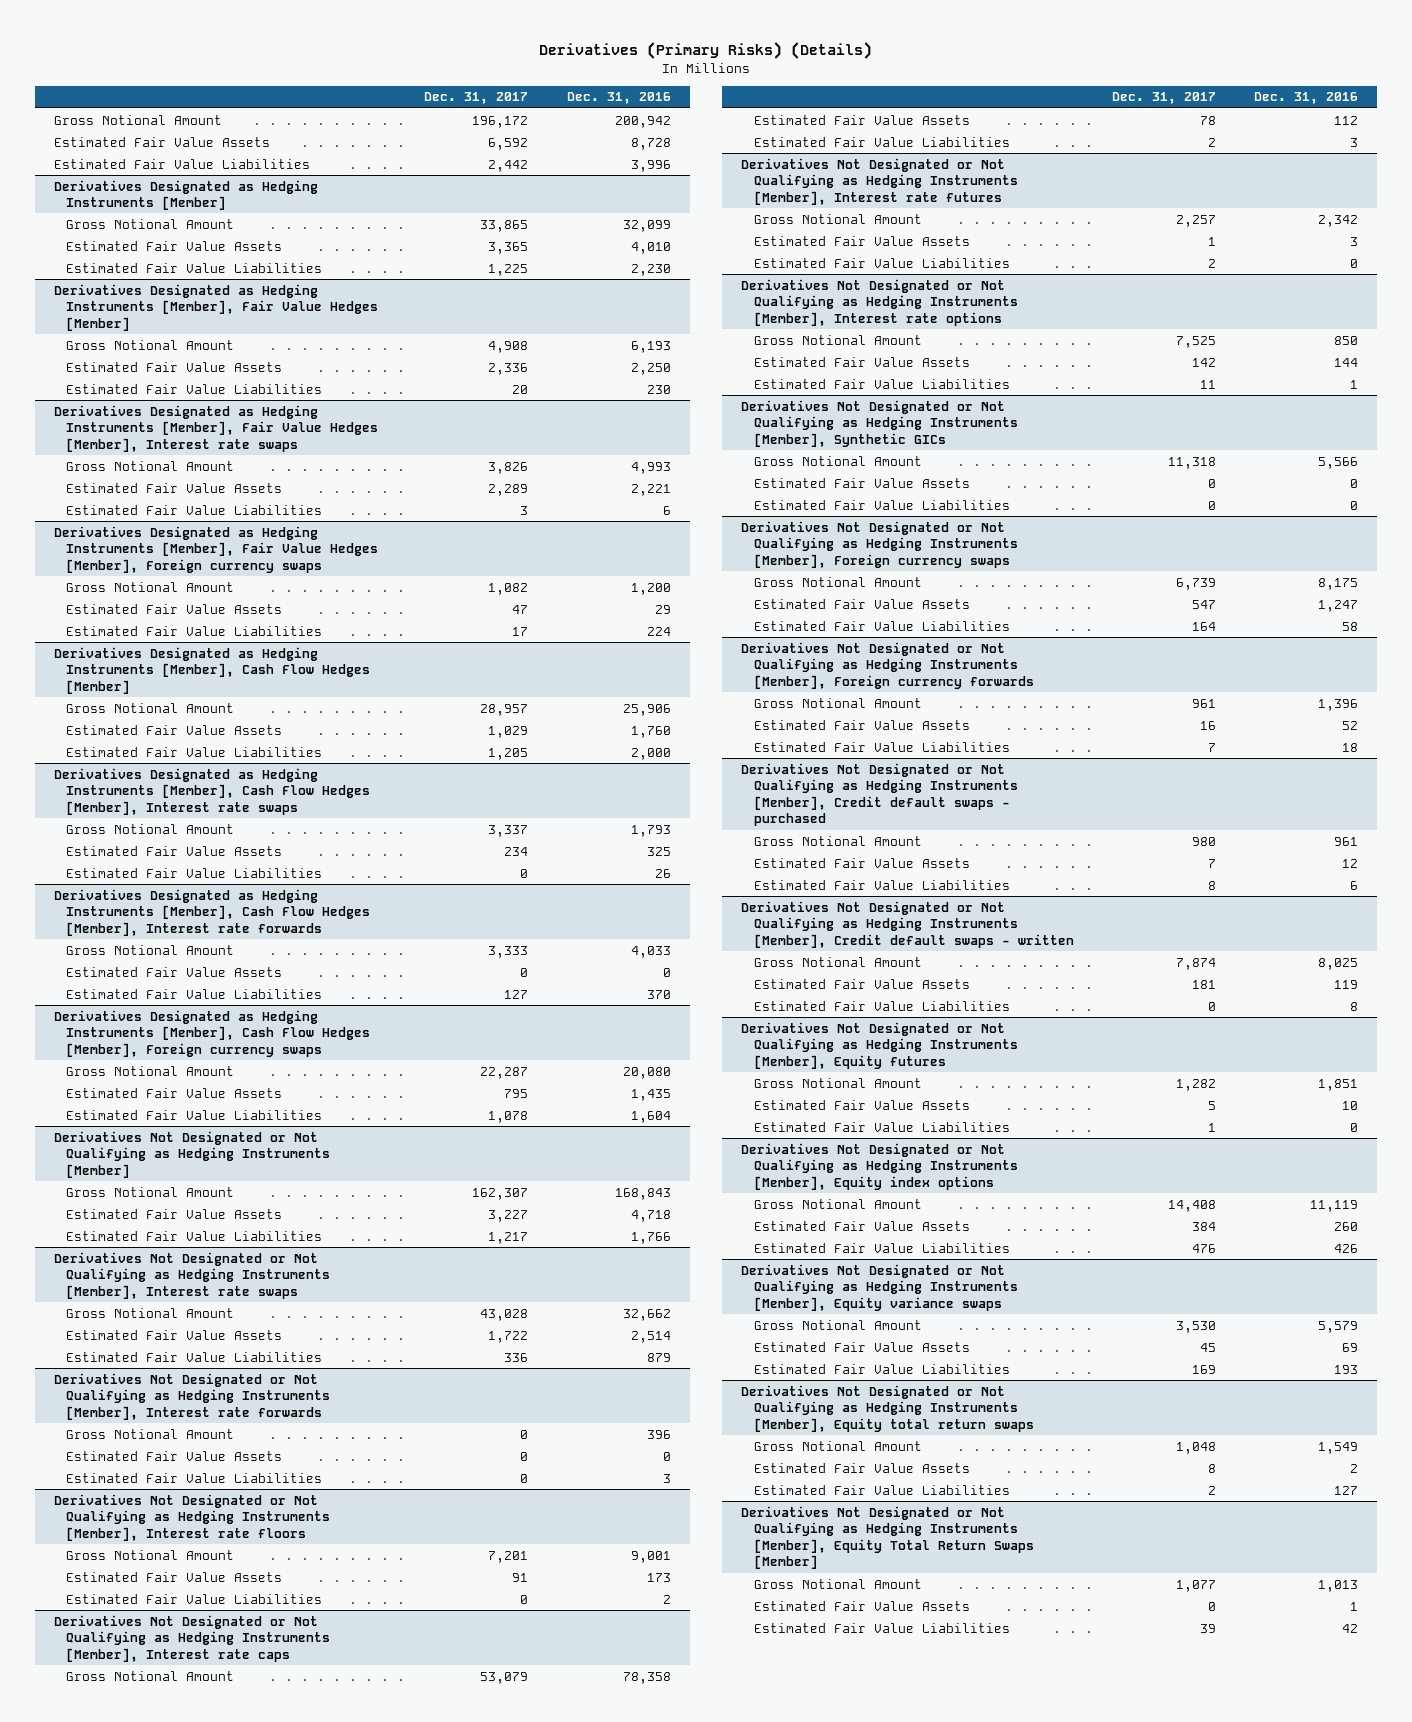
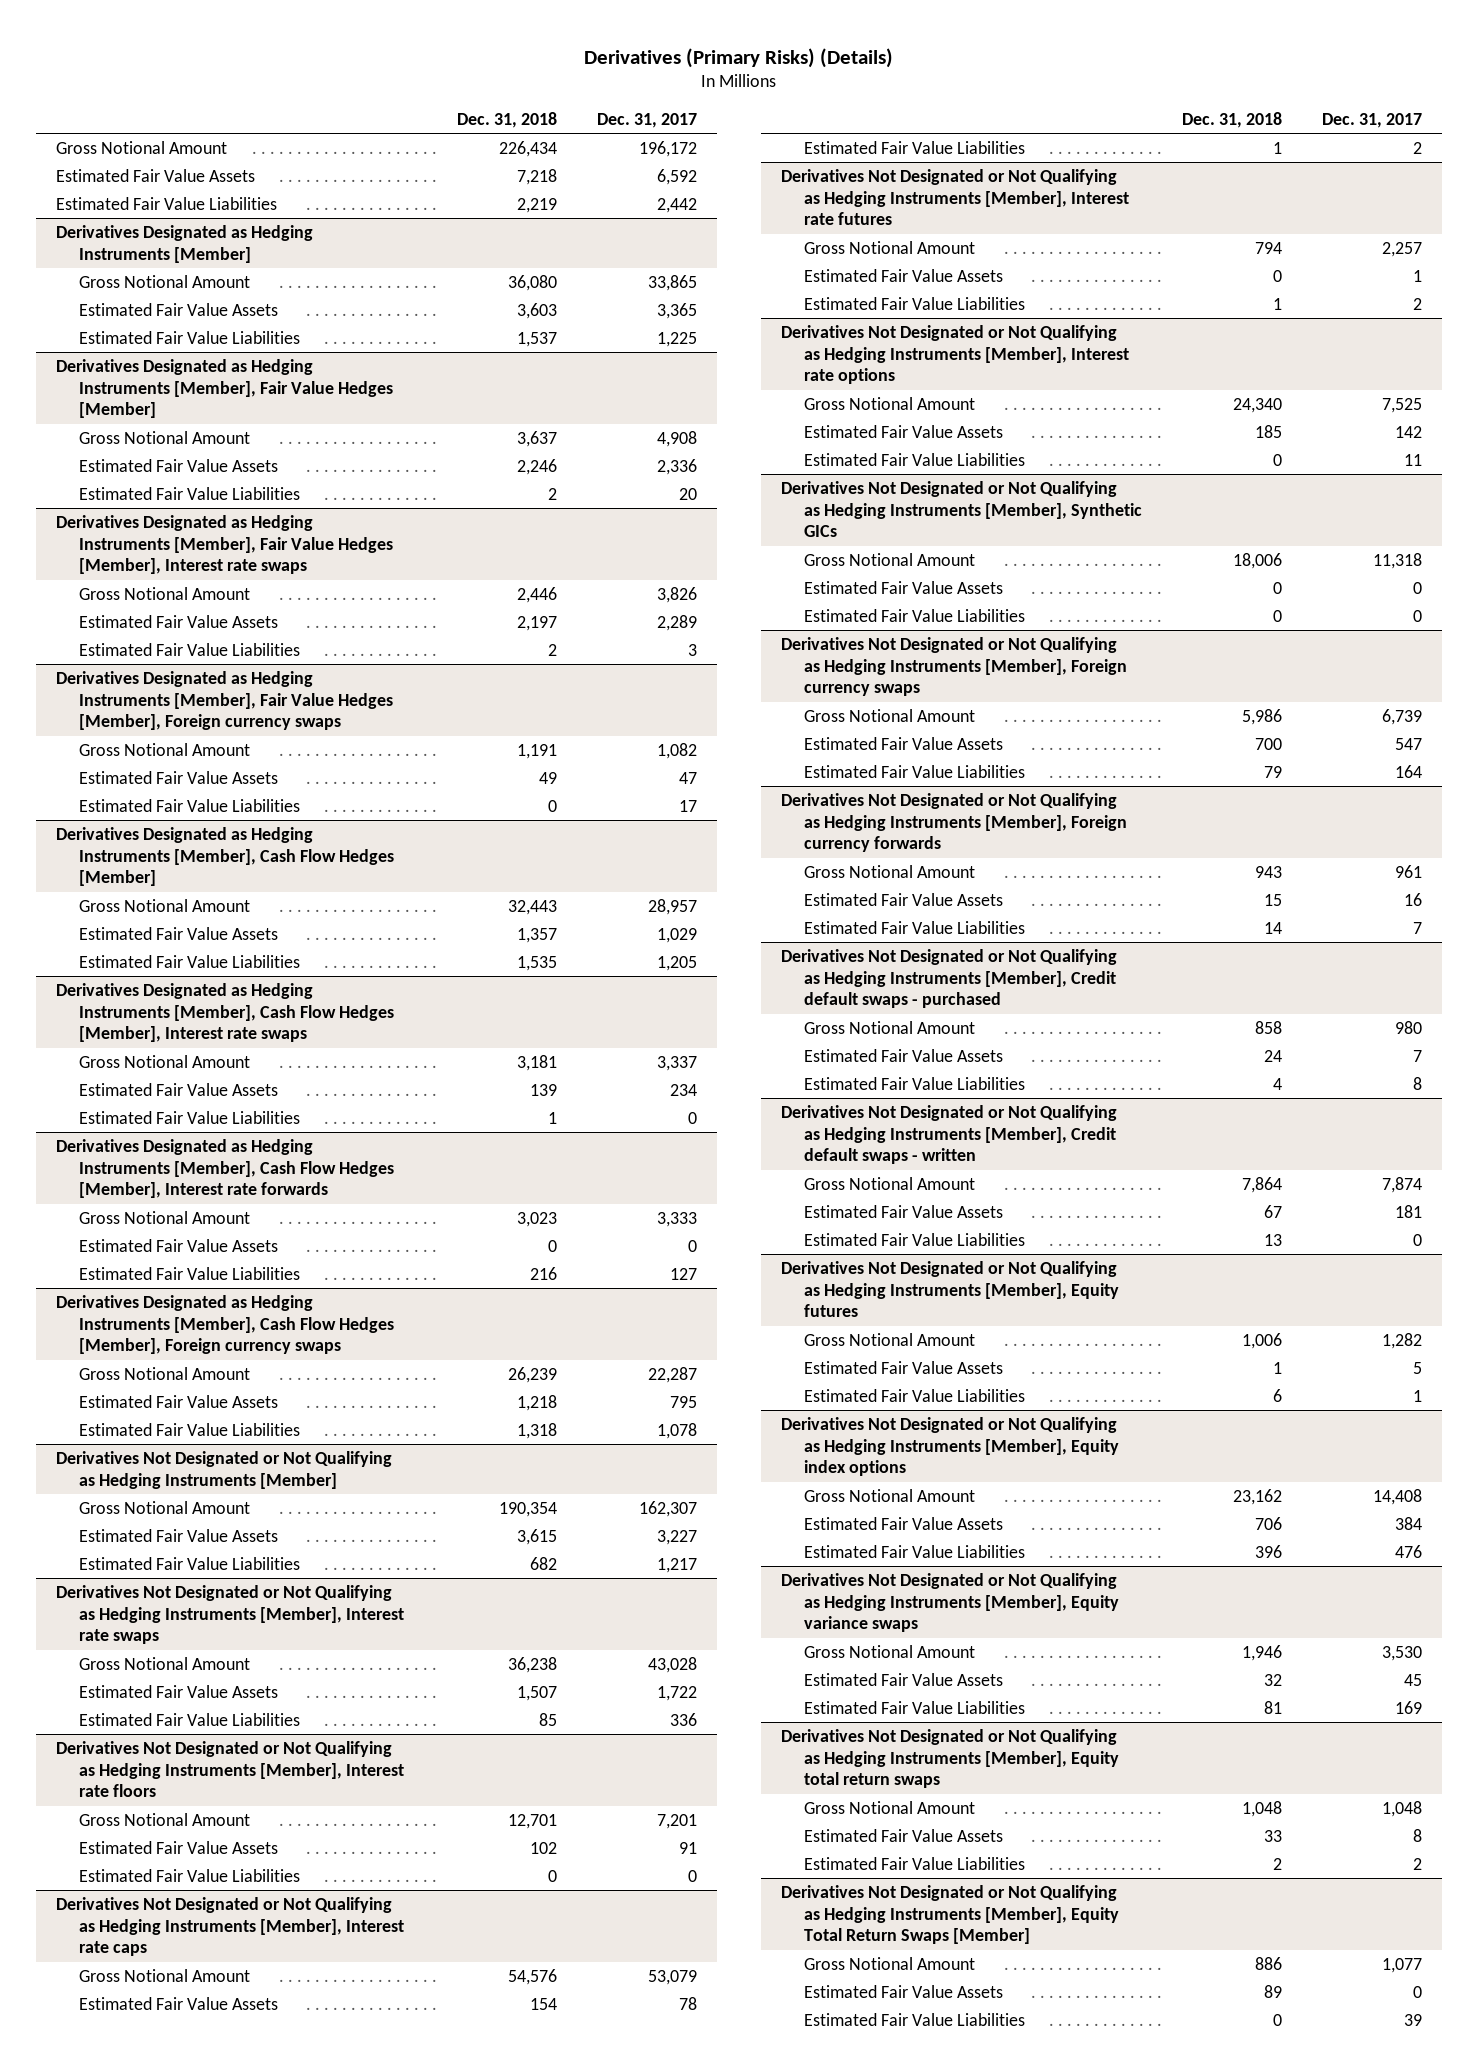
- | Dec. 31, 2017 | Dec. 31, 2016
+ | Dec. 31, 2018 | Dec. 31, 2017
- Derivatives Not Designated or Not Qualifying as Hedging Instruments [Member], Interest rate forwards
- Gross Notional Amount | 0 | 396
- Estimated Fair Value Assets | 0 | 0
- Estimated Fair Value Liabilities | 0 | 3

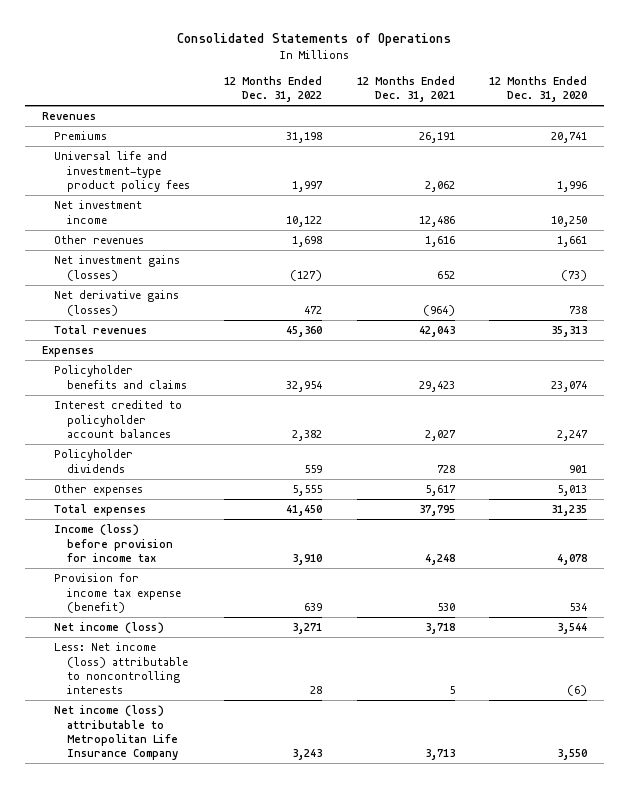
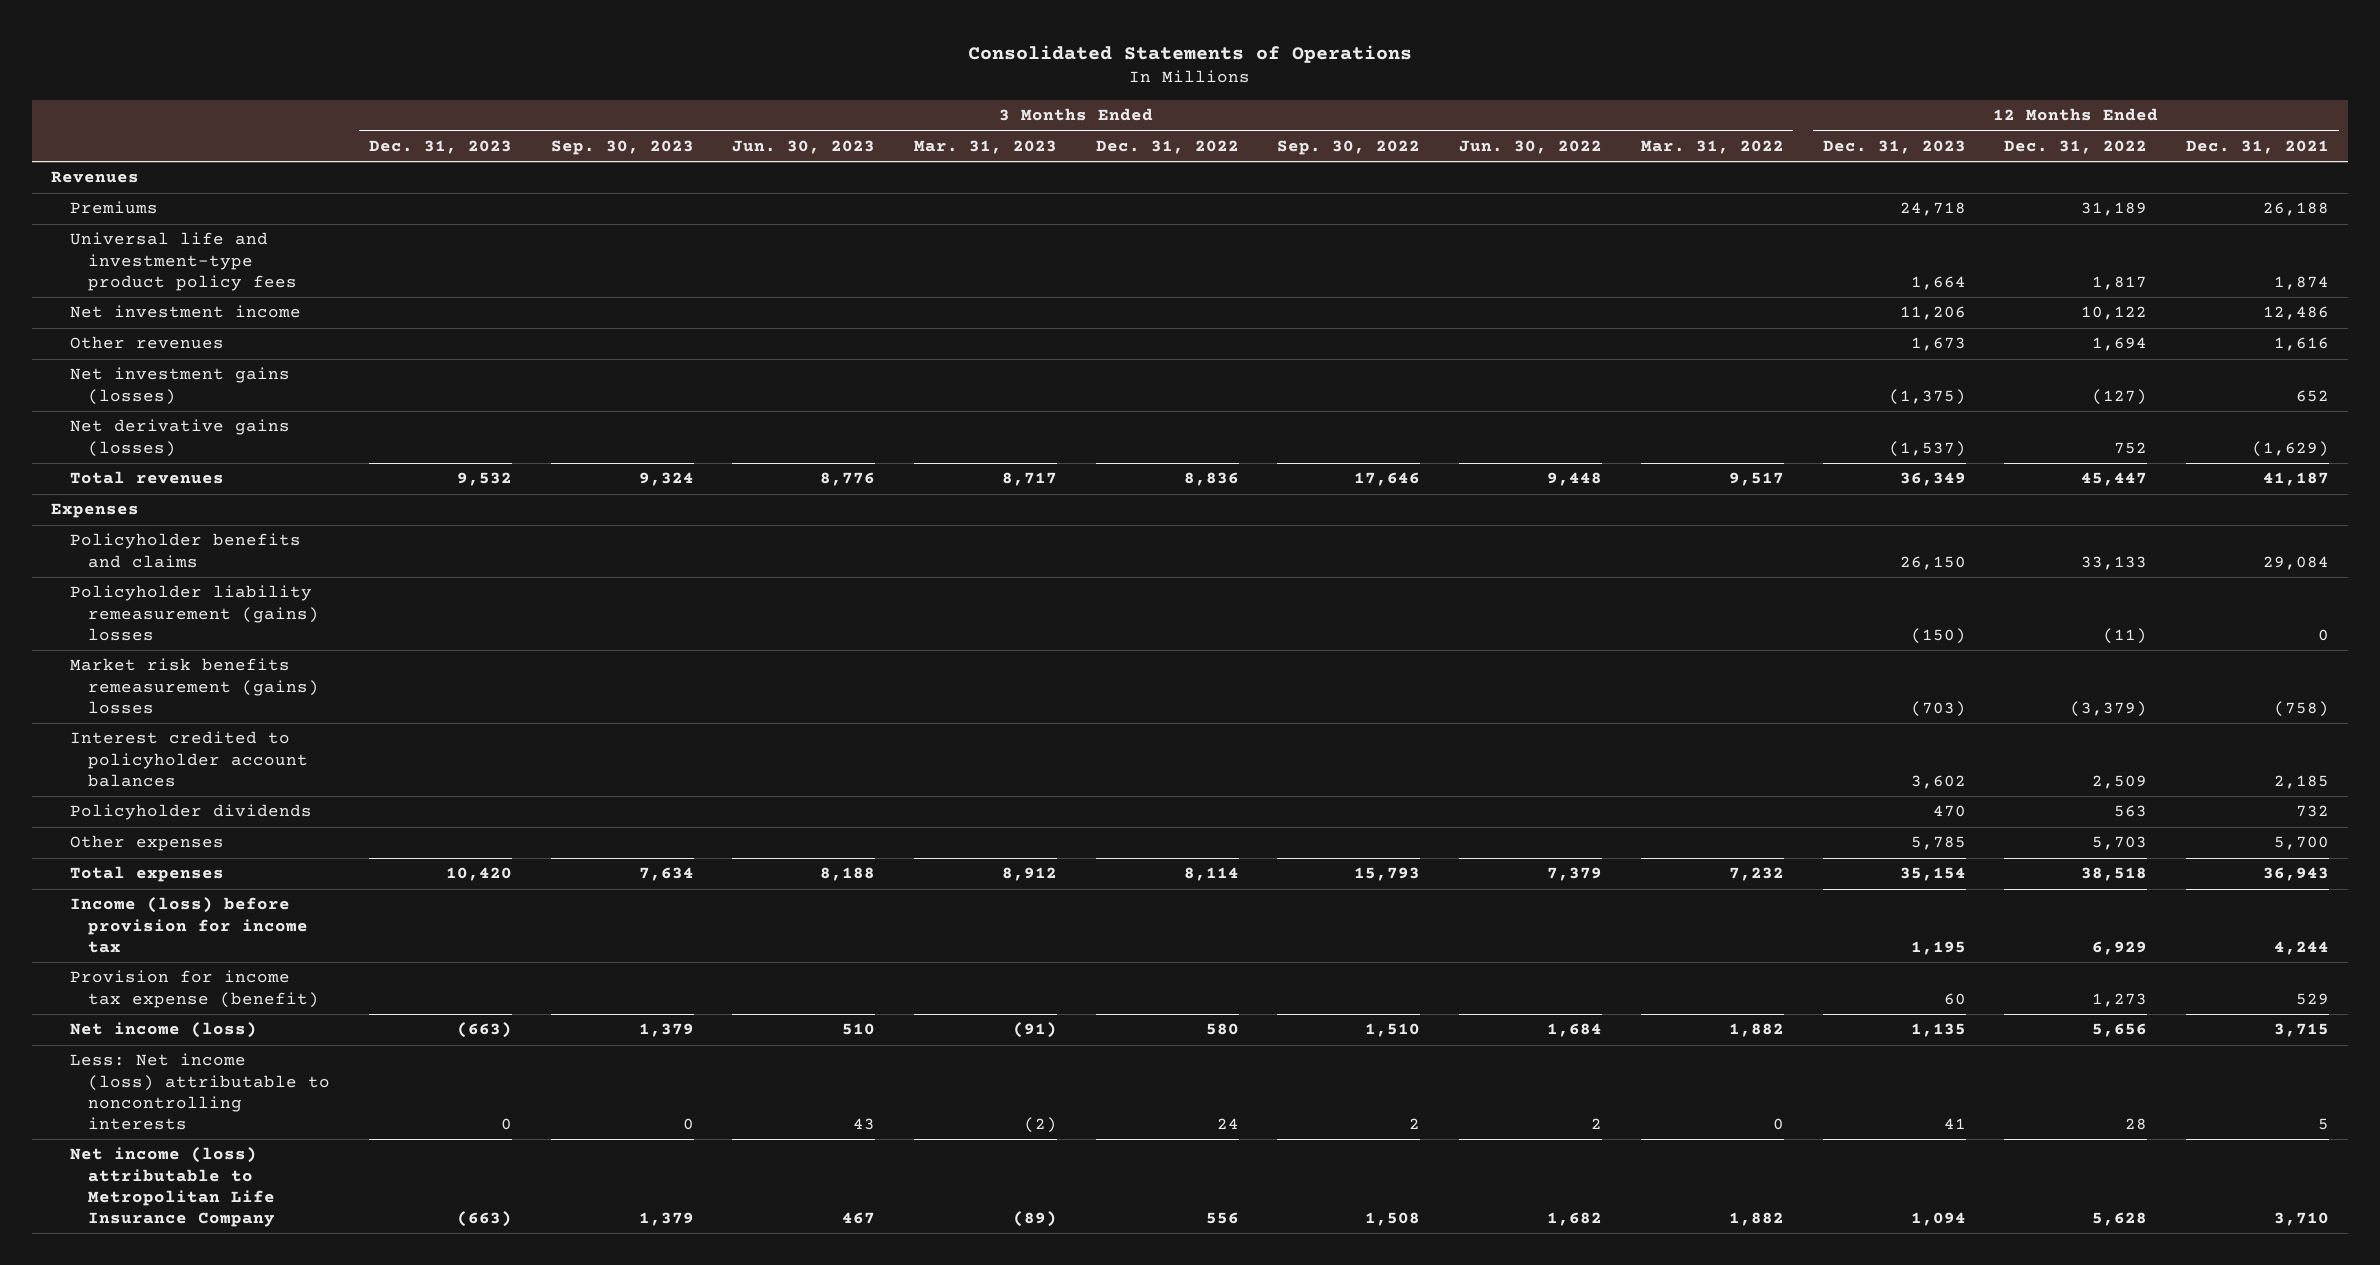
- | 12 Months Ended Dec. 31, 2022 | 12 Months Ended Dec. 31, 2021 | 12 Months Ended Dec. 31, 2020
+ | 3 Months Ended Dec. 31, 2023 | 3 Months Ended Sep. 30, 2023 | 3 Months Ended Jun. 30, 2023 | 3 Months Ended Mar. 31, 2023 | 3 Months Ended Dec. 31, 2022 | 3 Months Ended Sep. 30, 2022 | 3 Months Ended Jun. 30, 2022 | 3 Months Ended Mar. 31, 2022 | 12 Months Ended Dec. 31, 2023 | 12 Months Ended Dec. 31, 2022 | 12 Months Ended Dec. 31, 2021
- Premiums | 31,198 | 26,191 | 20,741
- Universal life and investment-type product policy fees | 1,997 | 2,062 | 1,996
+ Premiums | | | | | | | | | 24,718 | 31,189 | 26,188
+ Universal life and investment-type product policy fees | | | | | | | | | 1,664 | 1,817 | 1,874
- Other revenues | 1,698 | 1,616 | 1,661
+ Other revenues | | | | | | | | | 1,673 | 1,694 | 1,616
- Net derivative gains (losses) | 472 | (964) | 738
- Total revenues | 45,360 | 42,043 | 35,313
+ Net derivative gains (losses) | | | | | | | | | (1,537) | 752 | (1,629)
+ Total revenues | 9,532 | 9,324 | 8,776 | 8,717 | 8,836 | 17,646 | 9,448 | 9,517 | 36,349 | 45,447 | 41,187
- Policyholder benefits and claims | 32,954 | 29,423 | 23,074
- Interest credited to policyholder account balances | 2,382 | 2,027 | 2,247
- Policyholder dividends | 559 | 728 | 901
- Other expenses | 5,555 | 5,617 | 5,013
- Total expenses | 41,450 | 37,795 | 31,235
- Income (loss) before provision for income tax | 3,910 | 4,248 | 4,078
- Provision for income tax expense (benefit) | 639 | 530 | 534
- Net income (loss) | 3,271 | 3,718 | 3,544
+ Policyholder benefits and claims | | | | | | | | | 26,150 | 33,133 | 29,084
+ Policyholder liability remeasurement (gains) losses | | | | | | | | | (150) | (11) | 0
+ Market risk benefits remeasurement (gains) losses | | | | | | | | | (703) | (3,379) | (758)
+ Interest credited to policyholder account balances | | | | | | | | | 3,602 | 2,509 | 2,185
+ Policyholder dividends | | | | | | | | | 470 | 563 | 732
+ Other expenses | | | | | | | | | 5,785 | 5,703 | 5,700
+ Total expenses | 10,420 | 7,634 | 8,188 | 8,912 | 8,114 | 15,793 | 7,379 | 7,232 | 35,154 | 38,518 | 36,943
+ Income (loss) before provision for income tax | | | | | | | | | 1,195 | 6,929 | 4,244
+ Provision for income tax expense (benefit) | | | | | | | | | 60 | 1,273 | 529
+ Net income (loss) | (663) | 1,379 | 510 | (91) | 580 | 1,510 | 1,684 | 1,882 | 1,135 | 5,656 | 3,715
- Net income (loss) attributable to Metropolitan Life Insurance Company | 3,243 | 3,713 | 3,550
+ Net income (loss) attributable to Metropolitan Life Insurance Company | (663) | 1,379 | 467 | (89) | 556 | 1,508 | 1,682 | 1,882 | 1,094 | 5,628 | 3,710

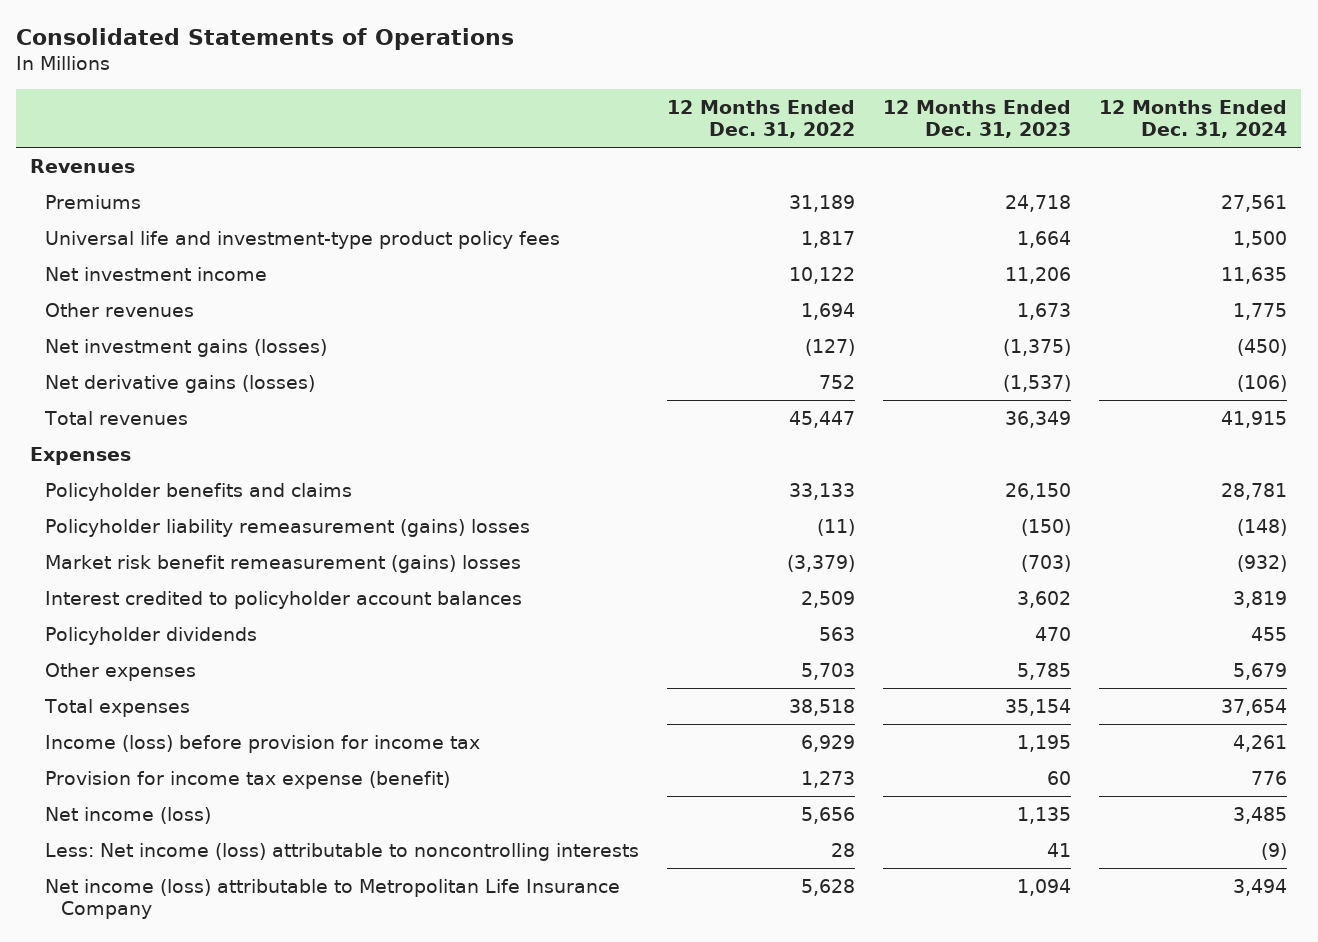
- | 3 Months Ended Dec. 31, 2023 | 3 Months Ended Sep. 30, 2023 | 3 Months Ended Jun. 30, 2023 | 3 Months Ended Mar. 31, 2023 | 3 Months Ended Dec. 31, 2022 | 3 Months Ended Sep. 30, 2022 | 3 Months Ended Jun. 30, 2022 | 3 Months Ended Mar. 31, 2022 | 12 Months Ended Dec. 31, 2023 | 12 Months Ended Dec. 31, 2022 | 12 Months Ended Dec. 31, 2021
+ | 12 Months Ended Dec. 31, 2022 | 12 Months Ended Dec. 31, 2023 | 12 Months Ended Dec. 31, 2024
- Market risk benefits remeasurement (gains) losses | | | | | | | | | (703) | (3,379) | (758)
+ Market risk benefit remeasurement (gains) losses | (3,379) | (703) | (932)

